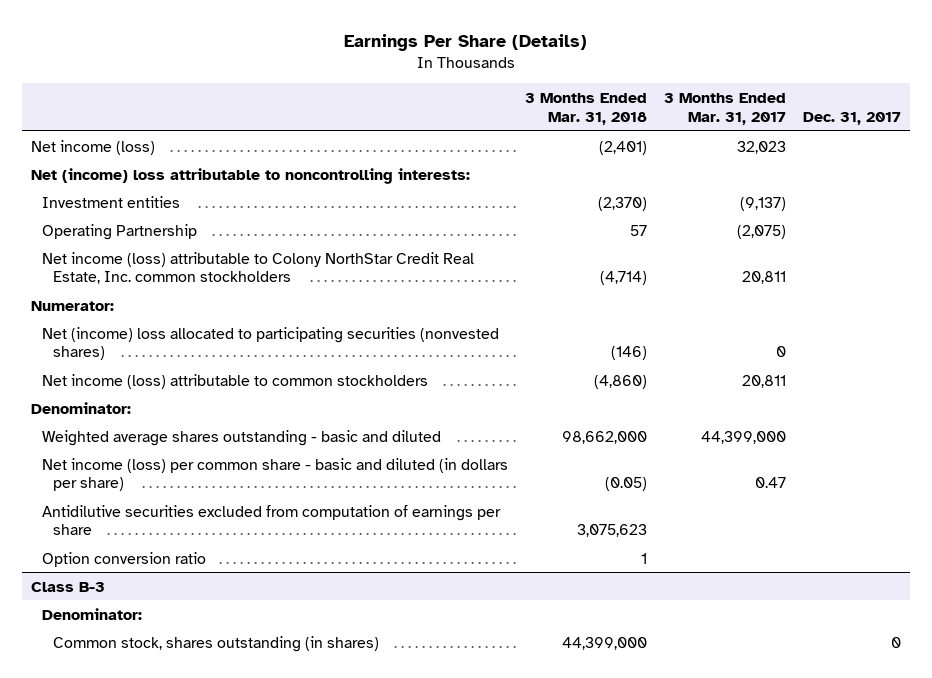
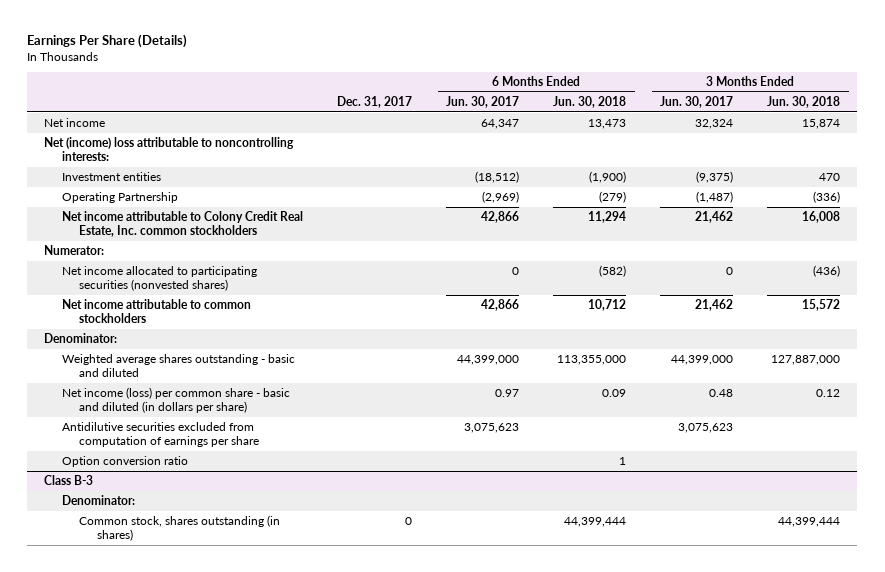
- | 3 Months Ended Mar. 31, 2018 | 3 Months Ended Mar. 31, 2017 | Dec. 31, 2017
+ | Dec. 31, 2017 | 6 Months Ended Jun. 30, 2017 | 6 Months Ended Jun. 30, 2018 | 3 Months Ended Jun. 30, 2017 | 3 Months Ended Jun. 30, 2018
- Net income (loss) | (2,401) | 32,023 |
+ Net income | | 64,347 | 13,473 | 32,324 | 15,874
- Net income (loss) attributable to Colony NorthStar Credit Real Estate, Inc. common stockholders | (4,714) | 20,811 |
+ Net income attributable to Colony Credit Real Estate, Inc. common stockholders | | 42,866 | 11,294 | 21,462 | 16,008
- Net (income) loss allocated to participating securities (nonvested shares) | (146) | 0 |
- Net income (loss) attributable to common stockholders | (4,860) | 20,811 |
+ Net income allocated to participating securities (nonvested shares) | | 0 | (582) | 0 | (436)
+ Net income attributable to common stockholders | | 42,866 | 10,712 | 21,462 | 15,572

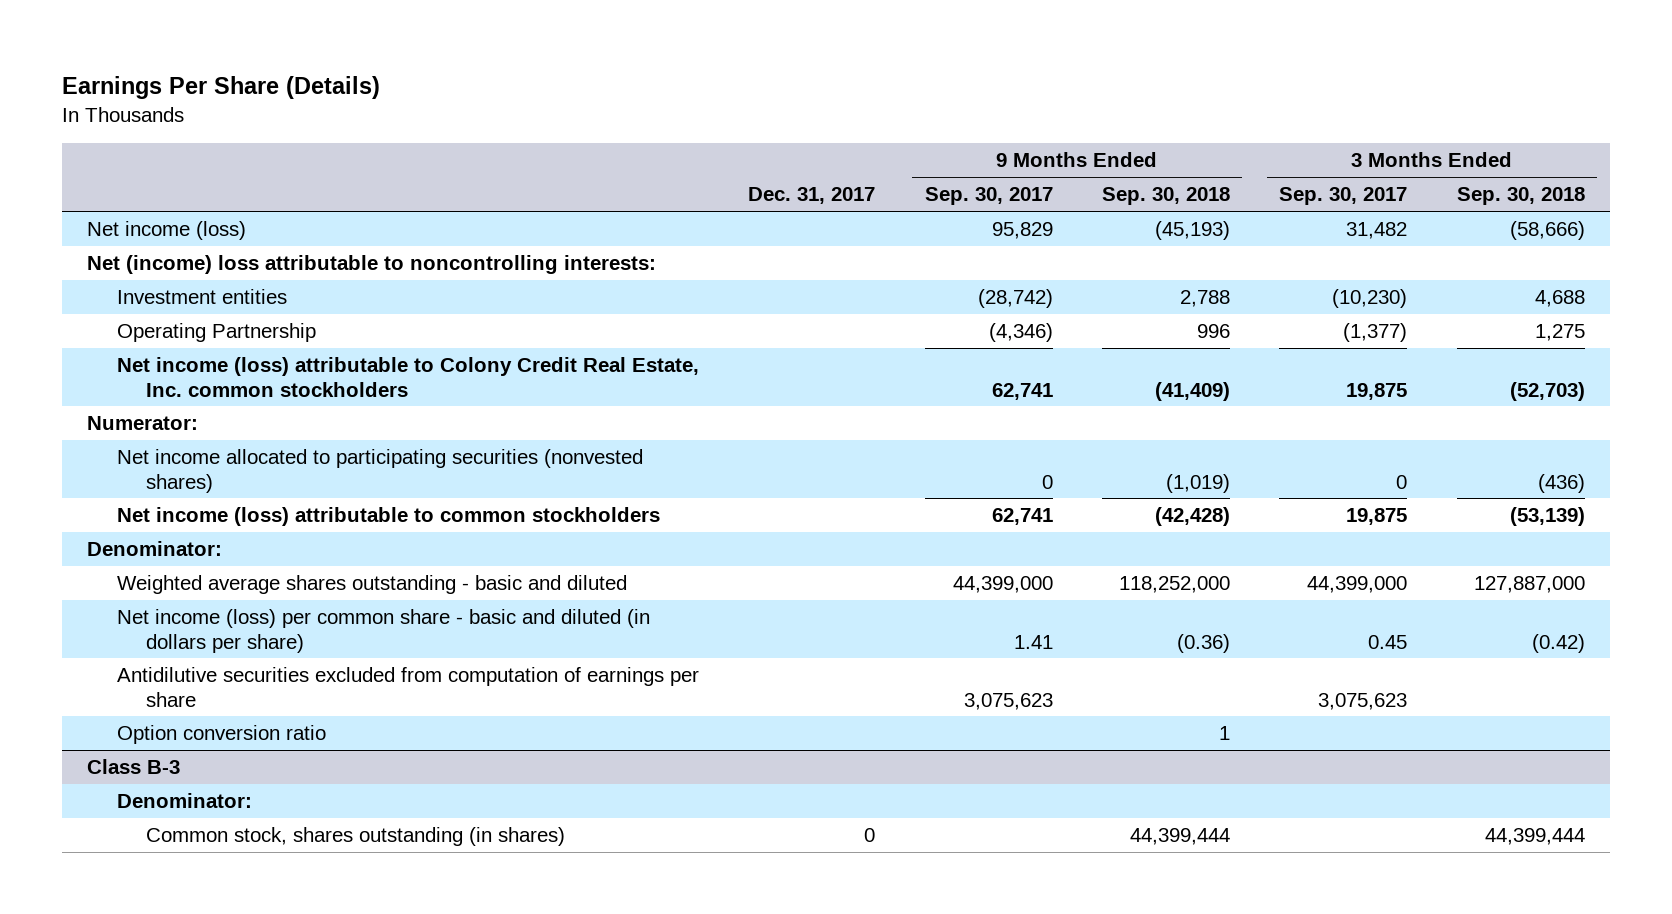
- | Dec. 31, 2017 | 6 Months Ended Jun. 30, 2017 | 6 Months Ended Jun. 30, 2018 | 3 Months Ended Jun. 30, 2017 | 3 Months Ended Jun. 30, 2018
+ | Dec. 31, 2017 | 9 Months Ended Sep. 30, 2017 | 9 Months Ended Sep. 30, 2018 | 3 Months Ended Sep. 30, 2017 | 3 Months Ended Sep. 30, 2018
- Net income | | 64,347 | 13,473 | 32,324 | 15,874
+ Net income (loss) | | 95,829 | (45,193) | 31,482 | (58,666)
- Net income attributable to Colony Credit Real Estate, Inc. common stockholders | | 42,866 | 11,294 | 21,462 | 16,008
+ Net income (loss) attributable to Colony Credit Real Estate, Inc. common stockholders | | 62,741 | (41,409) | 19,875 | (52,703)
- Net income attributable to common stockholders | | 42,866 | 10,712 | 21,462 | 15,572
+ Net income (loss) attributable to common stockholders | | 62,741 | (42,428) | 19,875 | (53,139)

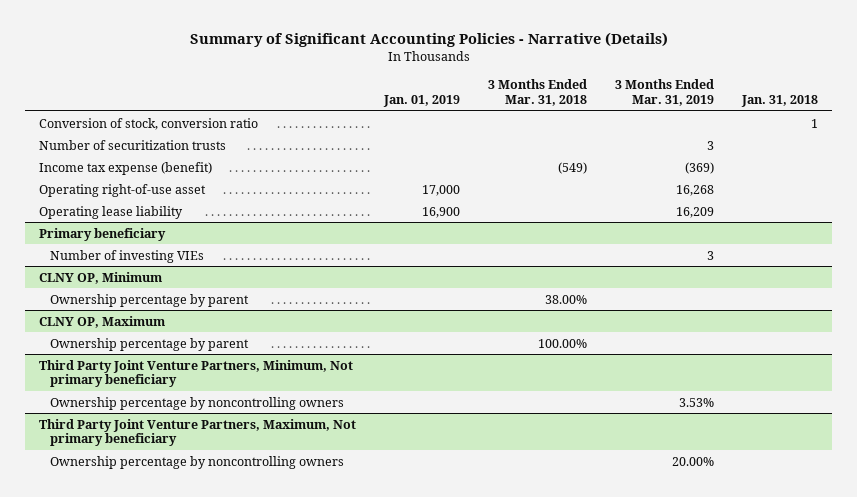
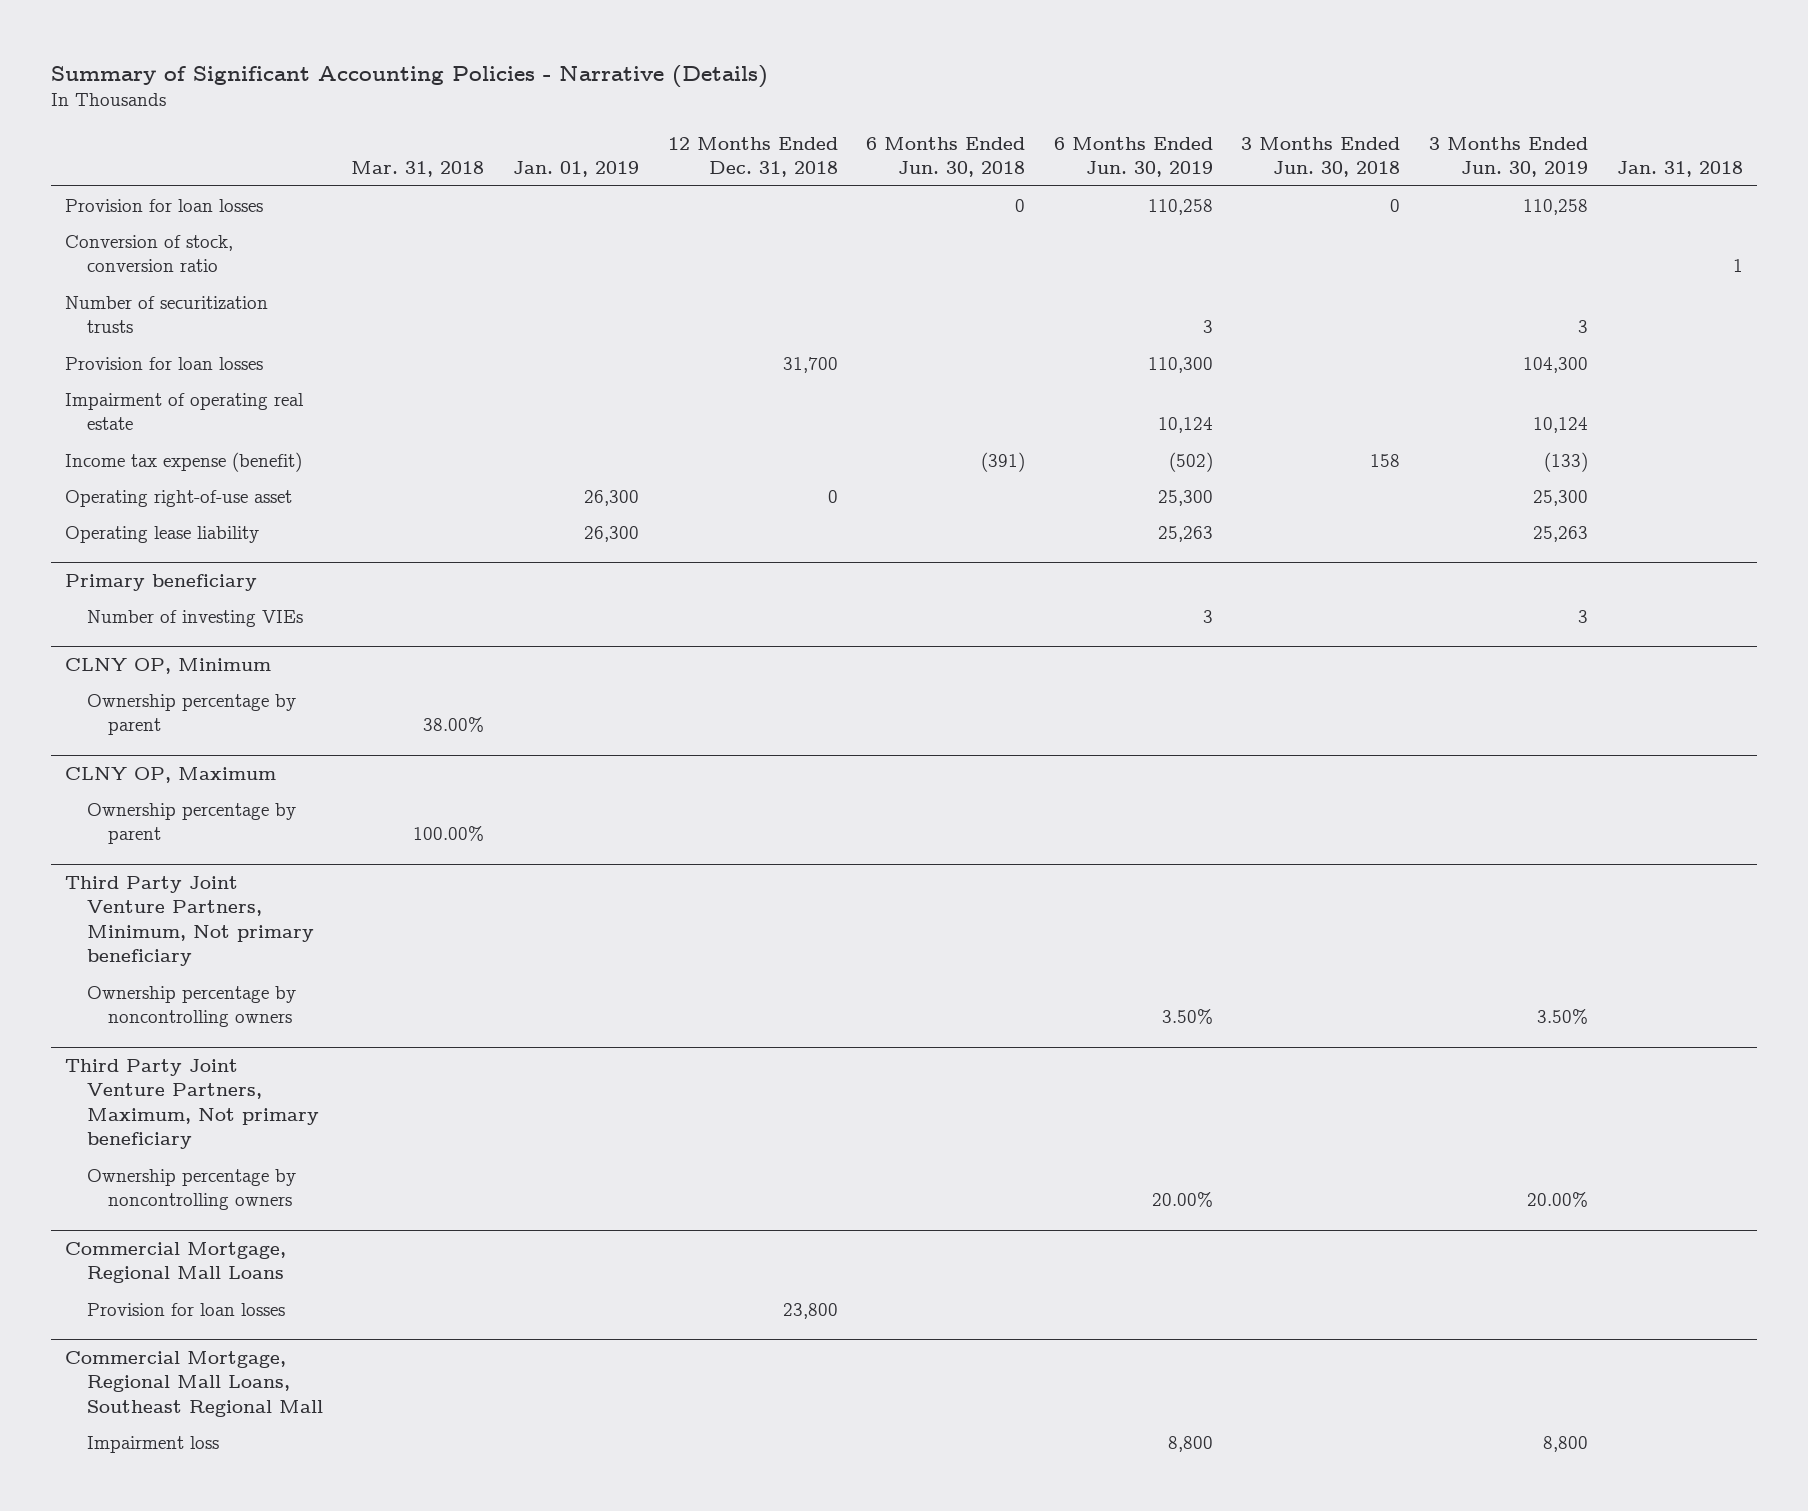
- | Jan. 01, 2019 | 3 Months Ended Mar. 31, 2018 | 3 Months Ended Mar. 31, 2019 | Jan. 31, 2018
+ | Mar. 31, 2018 | Jan. 01, 2019 | 12 Months Ended Dec. 31, 2018 | 6 Months Ended Jun. 30, 2018 | 6 Months Ended Jun. 30, 2019 | 3 Months Ended Jun. 30, 2018 | 3 Months Ended Jun. 30, 2019 | Jan. 31, 2018
+ Provision for loan losses | | | | 0 | 110,258 | 0 | 110,258 |
+ Provision for loan losses | | | 31,700 | | 110,300 | | 104,300 |
+ Impairment of operating real estate | | | | | 10,124 | | 10,124 |
- Operating right-of-use asset | 17,000 | | 16,268 |
- Operating lease liability | 16,900 | | 16,209 |
+ Operating right-of-use asset | | 26,300 | 0 | | 25,300 | | 25,300 |
+ Operating lease liability | | 26,300 | | | 25,263 | | 25,263 |
+ Commercial Mortgage, Regional Mall Loans
+ Provision for loan losses | | | 23,800 | | | | |
+ Commercial Mortgage, Regional Mall Loans, Southeast Regional Mall
+ Impairment loss | | | | | 8,800 | | 8,800 |

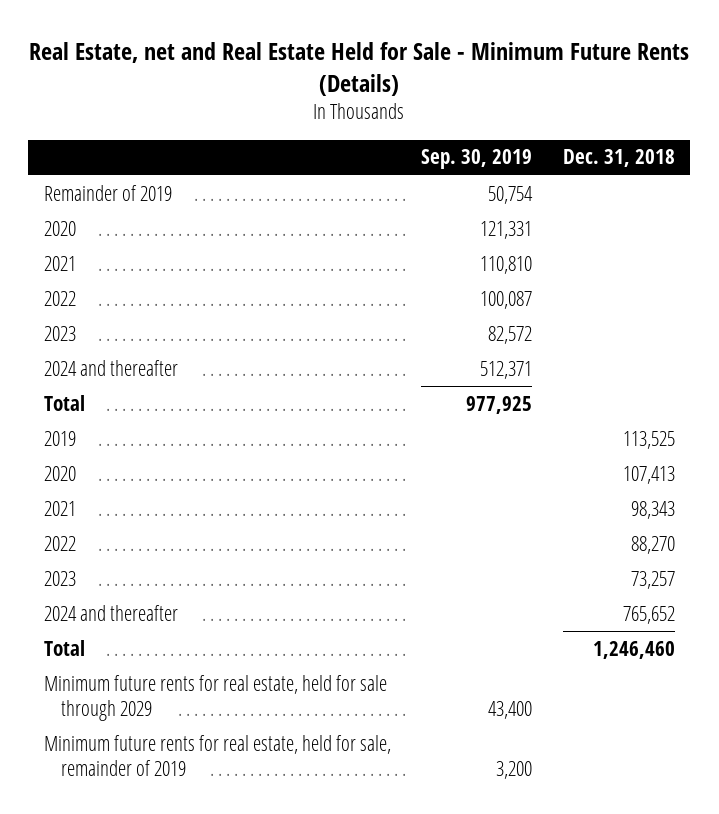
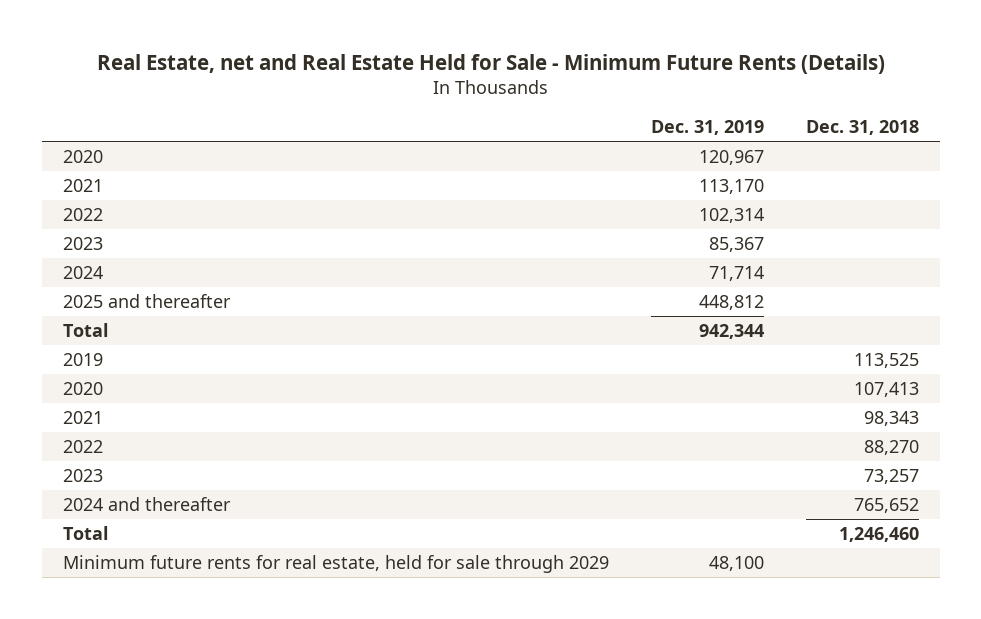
- | Sep. 30, 2019 | Dec. 31, 2018
+ | Dec. 31, 2019 | Dec. 31, 2018
- Remainder of 2019 | 50,754 |
- 2024 and thereafter | 512,371 |
+ 2024 | 71,714 |
+ 2025 and thereafter | 448,812 |
- Minimum future rents for real estate, held for sale, remainder of 2019 | 3,200 |

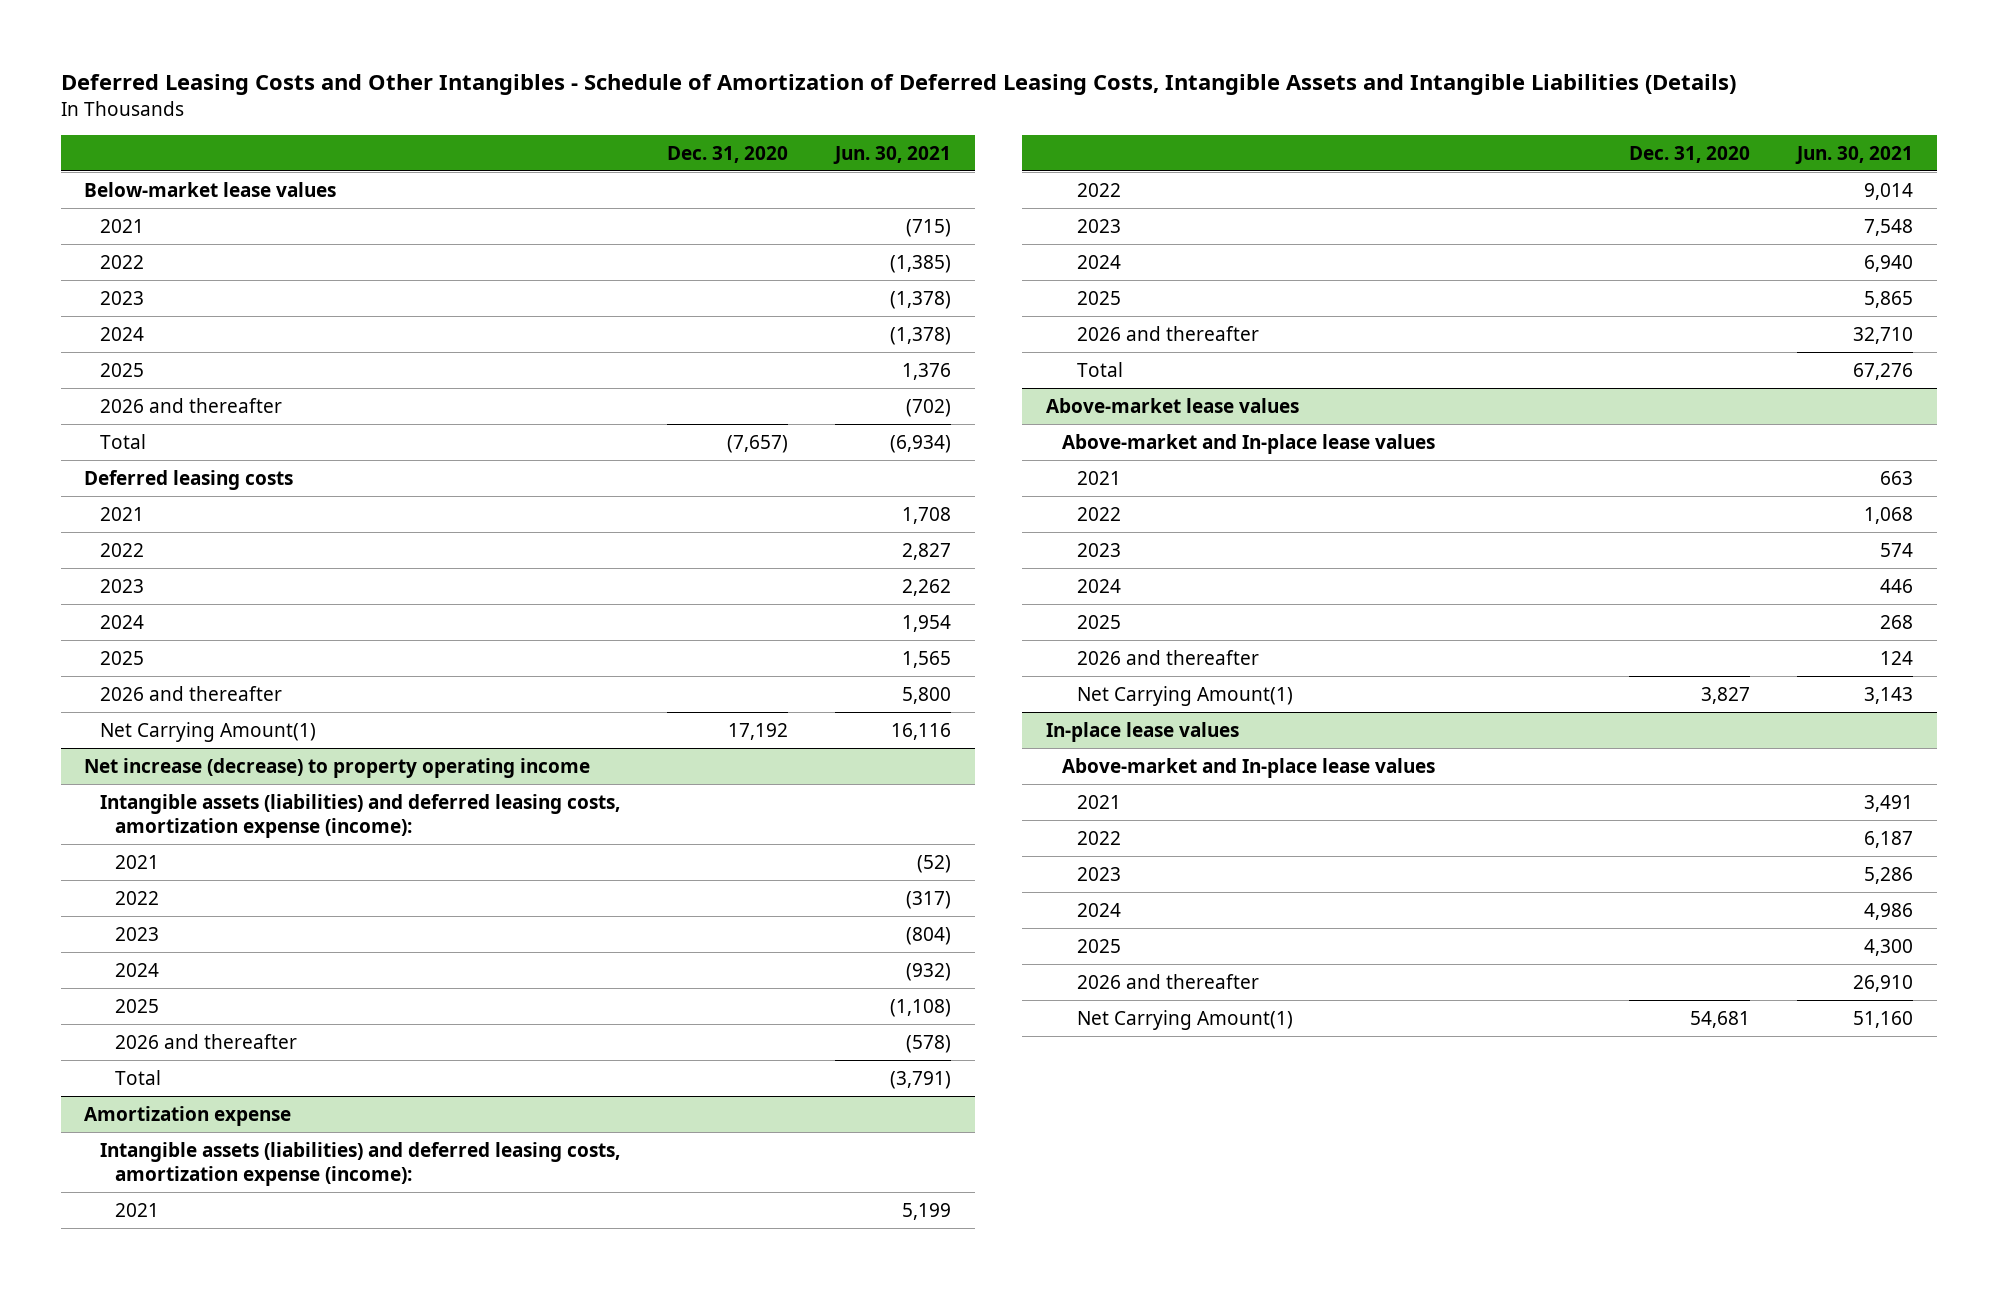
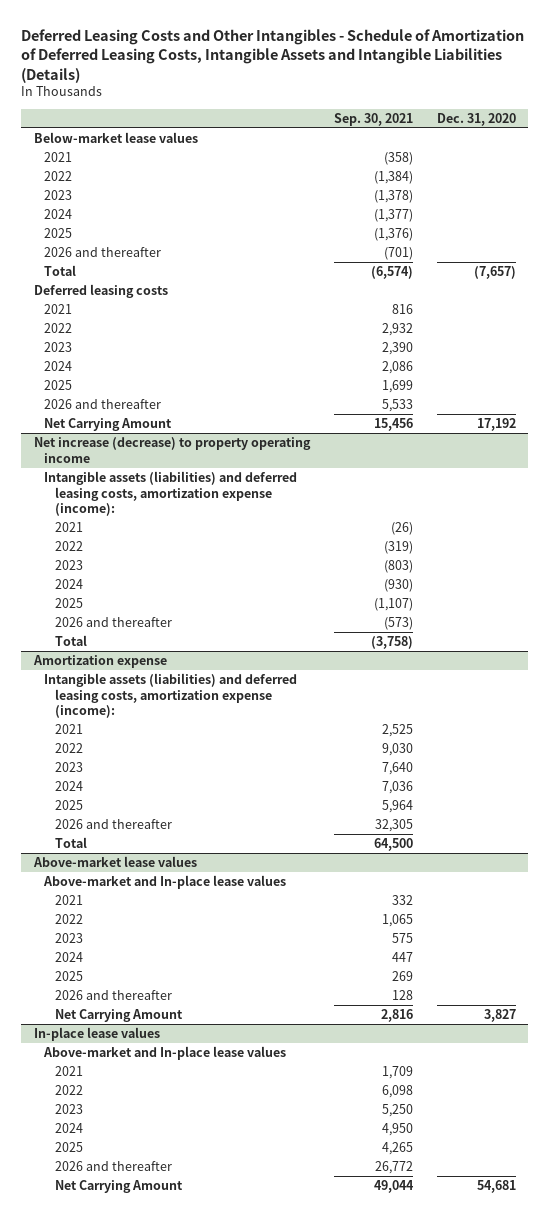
- | Dec. 31, 2020 | Jun. 30, 2021
+ | Sep. 30, 2021 | Dec. 31, 2020
- Net Carrying Amount(1) | 17,192 | 16,116
+ Net Carrying Amount | 15,456 | 17,192
@ Above-market lease values
- Net Carrying Amount(1) | 3,827 | 3,143
+ Net Carrying Amount | 2,816 | 3,827
@ In-place lease values
- Net Carrying Amount(1) | 54,681 | 51,160
+ Net Carrying Amount | 49,044 | 54,681

